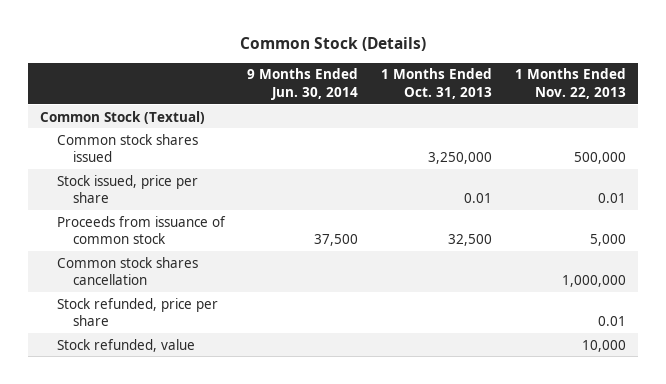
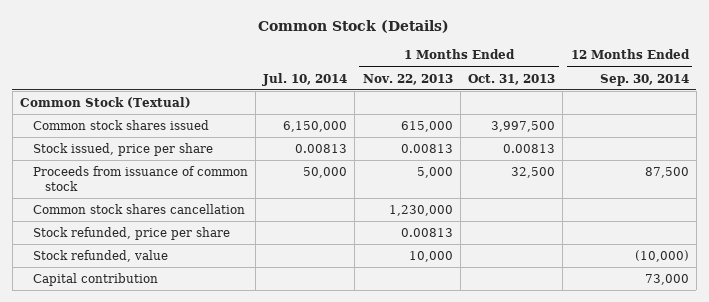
- | 9 Months Ended Jun. 30, 2014 | 1 Months Ended Oct. 31, 2013 | 1 Months Ended Nov. 22, 2013
+ | Jul. 10, 2014 | 1 Months Ended Nov. 22, 2013 | 1 Months Ended Oct. 31, 2013 | 12 Months Ended Sep. 30, 2014
- Common stock shares issued | | 3,250,000 | 500,000
- Stock issued, price per share | | 0.01 | 0.01
+ Common stock shares issued | 6,150,000 | 615,000 | 3,997,500 |
+ Stock issued, price per share | 0.00813 | 0.00813 | 0.00813 |
- Common stock shares cancellation | | | 1,000,000
- Stock refunded, price per share | | | 0.01
+ Common stock shares cancellation | | 1,230,000 | |
+ Stock refunded, price per share | | 0.00813 | |
+ Capital contribution | | | | 73,000

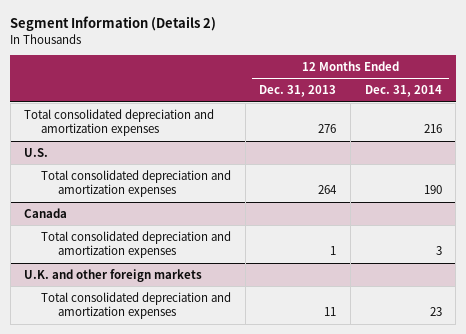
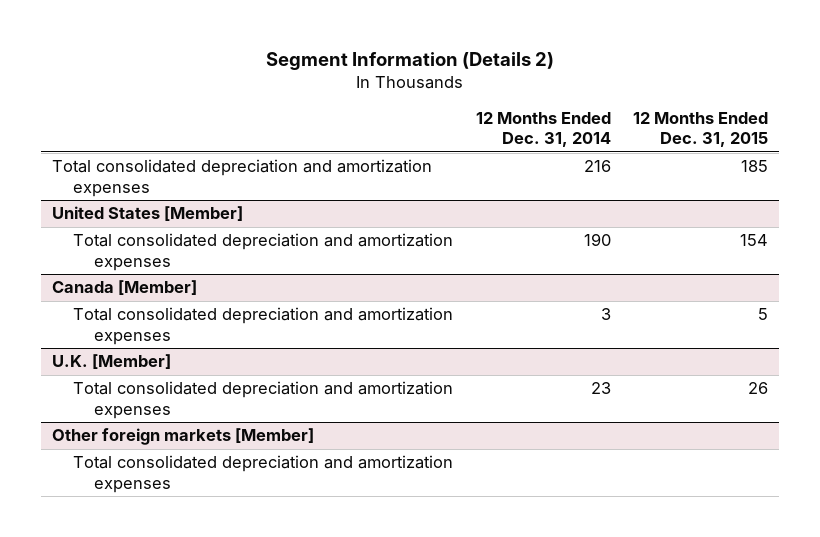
- | 12 Months Ended Dec. 31, 2013 | 12 Months Ended Dec. 31, 2014
+ | 12 Months Ended Dec. 31, 2014 | 12 Months Ended Dec. 31, 2015
- U.S.
+ United States [Member]
- Canada
+ Canada [Member]
- U.K. and other foreign markets
+ U.K. [Member]
+ Other foreign markets [Member]
+ Total consolidated depreciation and amortization expenses

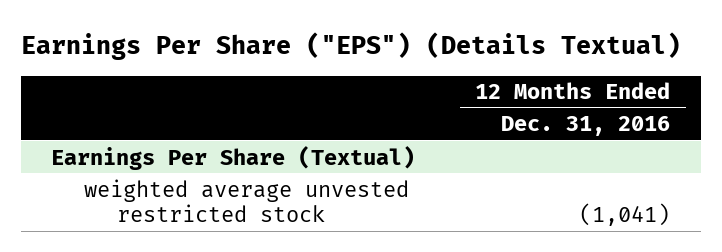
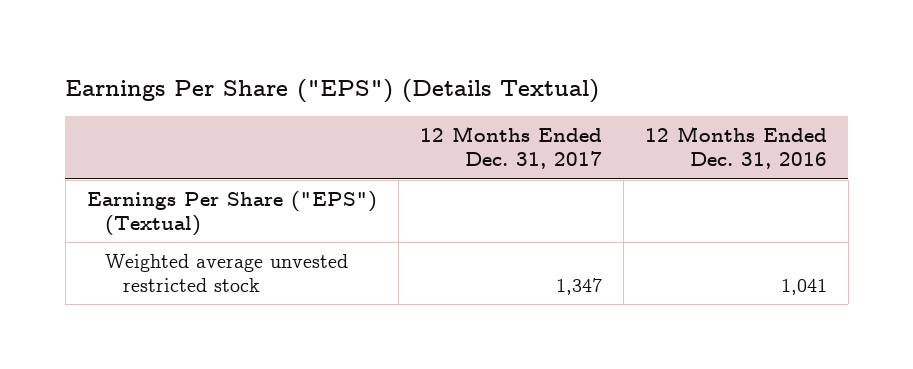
- | 12 Months Ended Dec. 31, 2016
+ | 12 Months Ended Dec. 31, 2017 | 12 Months Ended Dec. 31, 2016
- Earnings Per Share (Textual)
- weighted average unvested restricted stock | (1,041)
+ Earnings Per Share ("EPS") (Textual)
+ Weighted average unvested restricted stock | 1,347 | 1,041

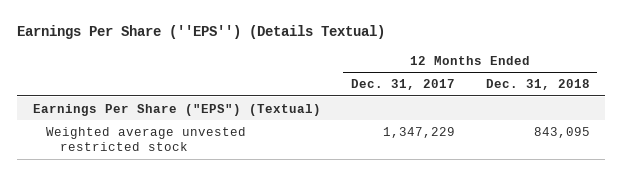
- Earnings Per Share ("EPS") (Details Textual)
+ Earnings Per Share (''EPS'') (Details Textual)
- | 12 Months Ended Dec. 31, 2017 | 12 Months Ended Dec. 31, 2016
+ | 12 Months Ended Dec. 31, 2017 | 12 Months Ended Dec. 31, 2018
- Weighted average unvested restricted stock | 1,347 | 1,041
+ Weighted average unvested restricted stock | 1,347,229 | 843,095

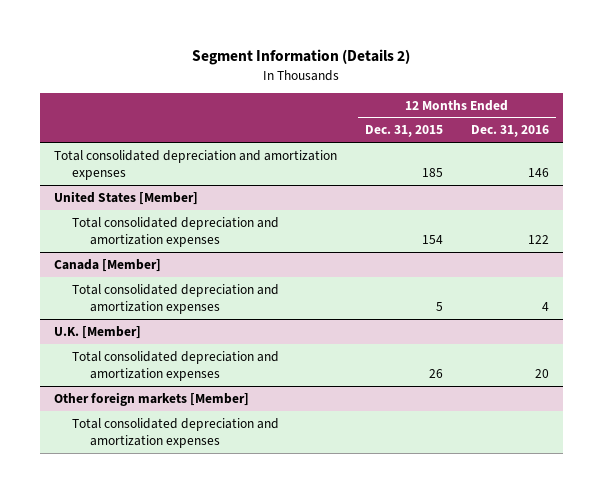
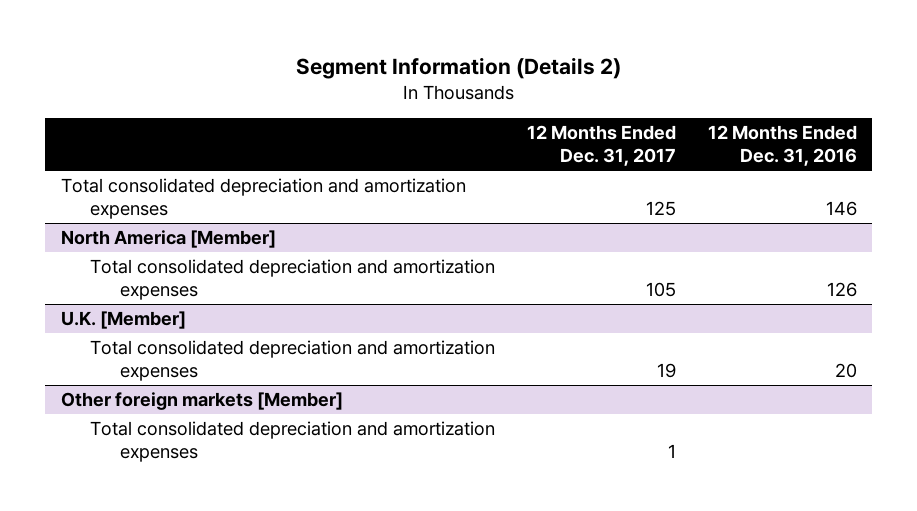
- | 12 Months Ended Dec. 31, 2015 | 12 Months Ended Dec. 31, 2016
+ | 12 Months Ended Dec. 31, 2017 | 12 Months Ended Dec. 31, 2016
- United States [Member]
- Total consolidated depreciation and amortization expenses | 154 | 122
- Canada [Member]
- Total consolidated depreciation and amortization expenses | 5 | 4
+ North America [Member]
+ Total consolidated depreciation and amortization expenses | 105 | 126

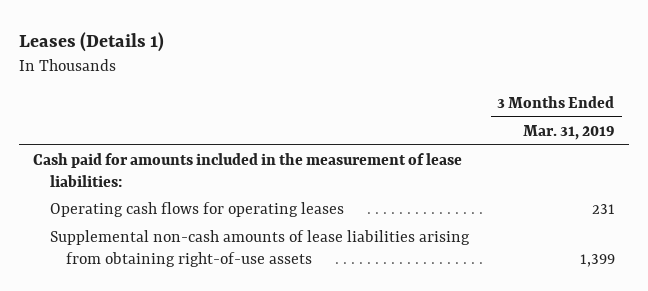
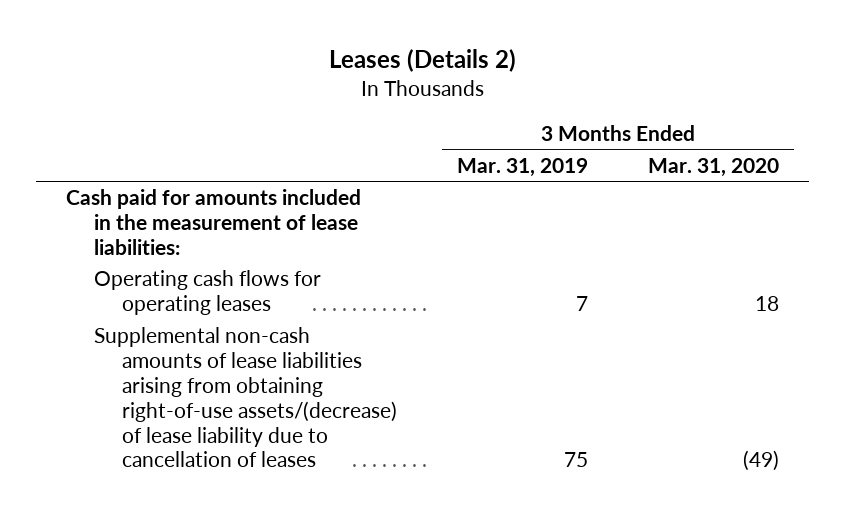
- Leases (Details 1)
+ Leases (Details 2)
- | 3 Months Ended Mar. 31, 2019
+ | 3 Months Ended Mar. 31, 2019 | 3 Months Ended Mar. 31, 2020
- Operating cash flows for operating leases | 231
- Supplemental non-cash amounts of lease liabilities arising from obtaining right-of-use assets | 1,399
+ Operating cash flows for operating leases | 7 | 18
+ Supplemental non-cash amounts of lease liabilities arising from obtaining right-of-use assets/(decrease) of lease liability due to cancellation of leases | 75 | (49)

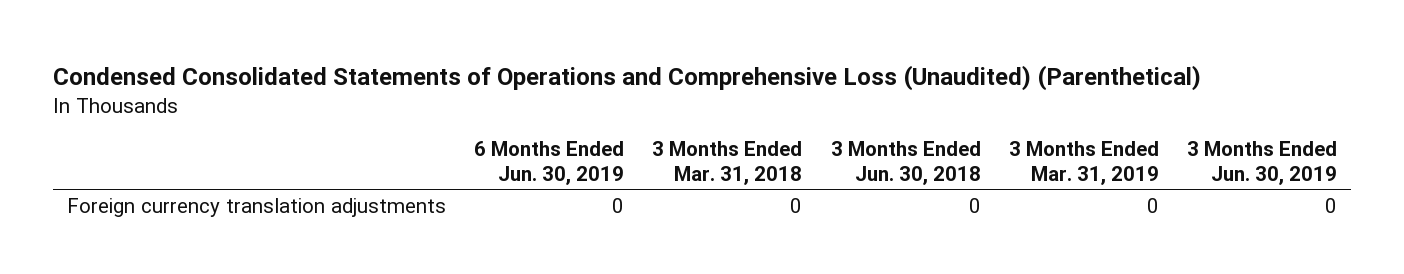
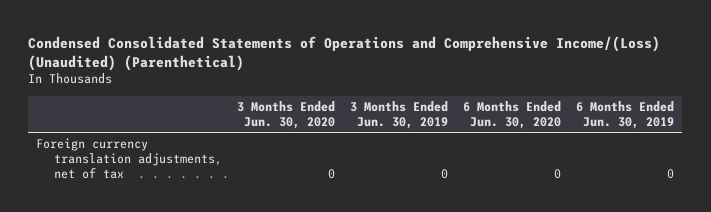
- Condensed Consolidated Statements of Operations and Comprehensive Loss (Unaudited) (Parenthetical)
+ Condensed Consolidated Statements of Operations and Comprehensive Income/(Loss) (Unaudited) (Parenthetical)
- | 6 Months Ended Jun. 30, 2019 | 3 Months Ended Mar. 31, 2018 | 3 Months Ended Jun. 30, 2018 | 3 Months Ended Mar. 31, 2019 | 3 Months Ended Jun. 30, 2019
+ | 3 Months Ended Jun. 30, 2020 | 3 Months Ended Jun. 30, 2019 | 6 Months Ended Jun. 30, 2020 | 6 Months Ended Jun. 30, 2019
- Foreign currency translation adjustments | 0 | 0 | 0 | 0 | 0
+ Foreign currency translation adjustments, net of tax | 0 | 0 | 0 | 0

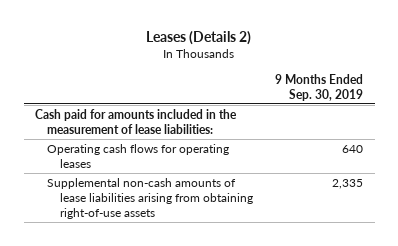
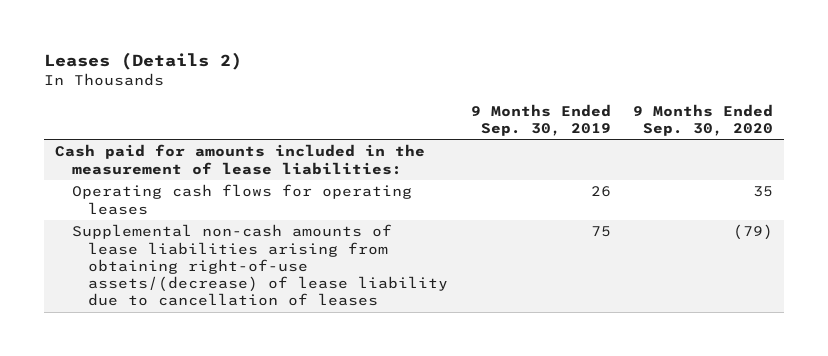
- | 9 Months Ended Sep. 30, 2019
+ | 9 Months Ended Sep. 30, 2019 | 9 Months Ended Sep. 30, 2020
- Operating cash flows for operating leases | 640
- Supplemental non-cash amounts of lease liabilities arising from obtaining right-of-use assets | 2,335
+ Operating cash flows for operating leases | 26 | 35
+ Supplemental non-cash amounts of lease liabilities arising from obtaining right-of-use assets/(decrease) of lease liability due to cancellation of leases | 75 | (79)

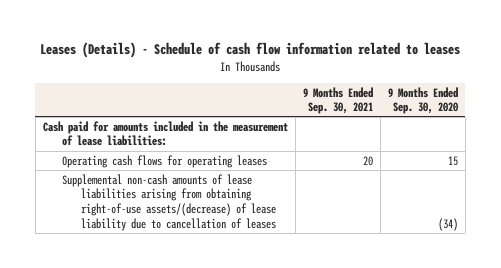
- Leases (Details 2)
+ Leases (Details) - Schedule of cash flow information related to leases
- | 9 Months Ended Sep. 30, 2019 | 9 Months Ended Sep. 30, 2020
+ | 9 Months Ended Sep. 30, 2021 | 9 Months Ended Sep. 30, 2020
- Operating cash flows for operating leases | 26 | 35
- Supplemental non-cash amounts of lease liabilities arising from obtaining right-of-use assets/(decrease) of lease liability due to cancellation of leases | 75 | (79)
+ Operating cash flows for operating leases | 20 | 15
+ Supplemental non-cash amounts of lease liabilities arising from obtaining right-of-use assets/(decrease) of lease liability due to cancellation of leases | | (34)

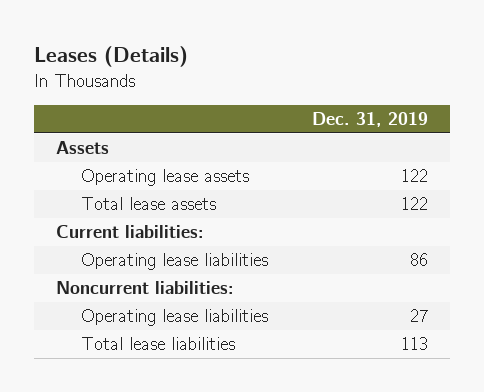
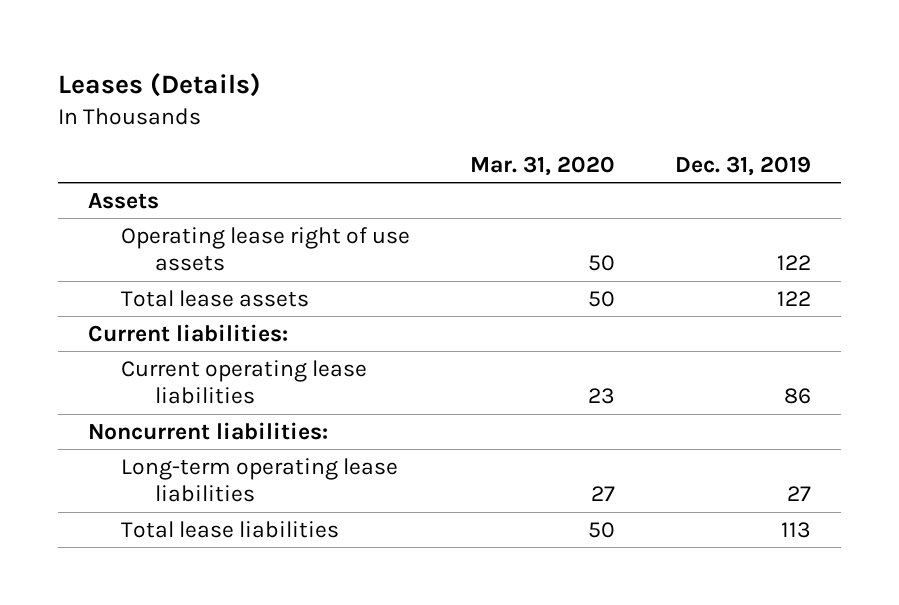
- | Dec. 31, 2019
+ | Mar. 31, 2020 | Dec. 31, 2019
- Operating lease assets | 122
+ Operating lease right of use assets | 50 | 122
- Operating lease liabilities | 86
+ Current operating lease liabilities | 23 | 86
- Operating lease liabilities | 27
+ Long-term operating lease liabilities | 27 | 27

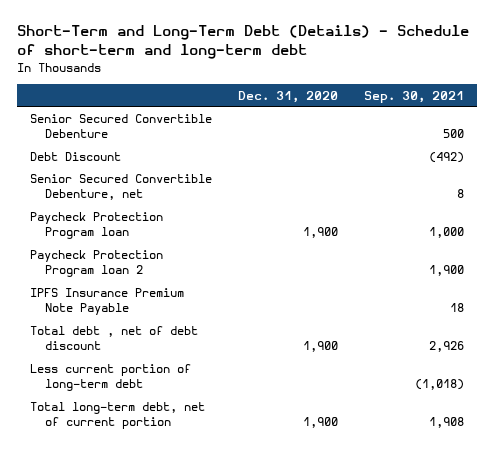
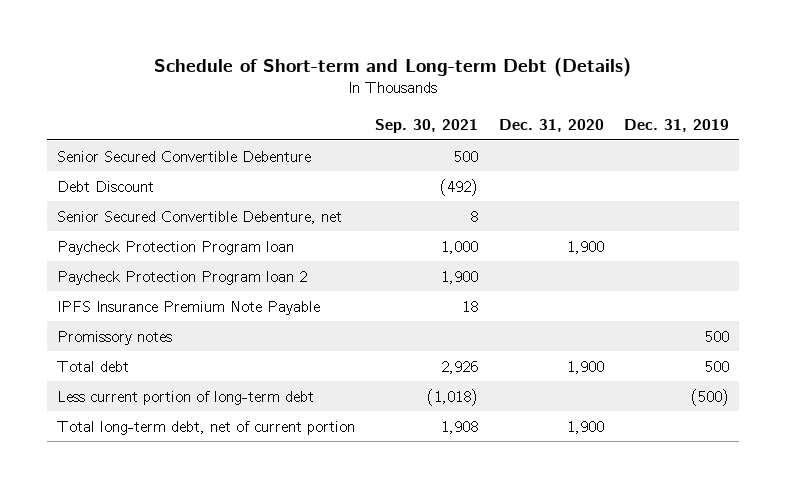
- Short-Term and Long-Term Debt (Details) - Schedule of short-term and long-term debt
+ Schedule of Short-term and Long-term Debt (Details)
- | Dec. 31, 2020 | Sep. 30, 2021
+ | Sep. 30, 2021 | Dec. 31, 2020 | Dec. 31, 2019
- Total debt , net of debt discount | 1,900 | 2,926
+ Promissory notes | | | 500
+ Total debt | 2,926 | 1,900 | 500

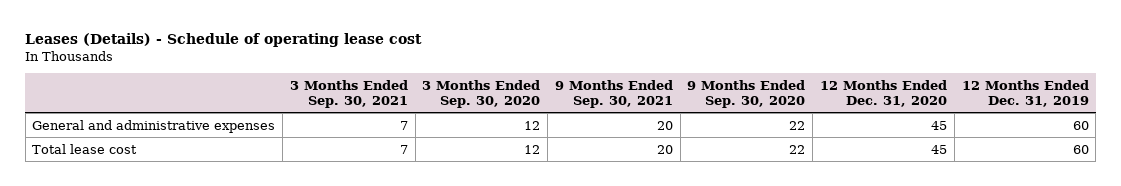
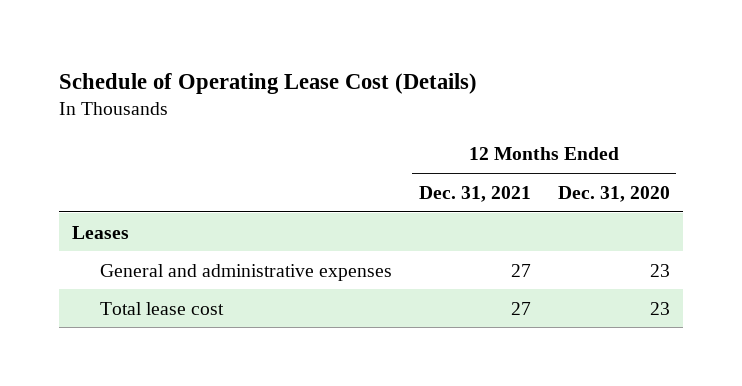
- Leases (Details) - Schedule of operating lease cost
+ Schedule of Operating Lease Cost (Details)
- | 3 Months Ended Sep. 30, 2021 | 3 Months Ended Sep. 30, 2020 | 9 Months Ended Sep. 30, 2021 | 9 Months Ended Sep. 30, 2020 | 12 Months Ended Dec. 31, 2020 | 12 Months Ended Dec. 31, 2019
+ | 12 Months Ended Dec. 31, 2021 | 12 Months Ended Dec. 31, 2020
- General and administrative expenses | 7 | 12 | 20 | 22 | 45 | 60
- Total lease cost | 7 | 12 | 20 | 22 | 45 | 60
+ Leases
+ General and administrative expenses | 27 | 23
+ Total lease cost | 27 | 23

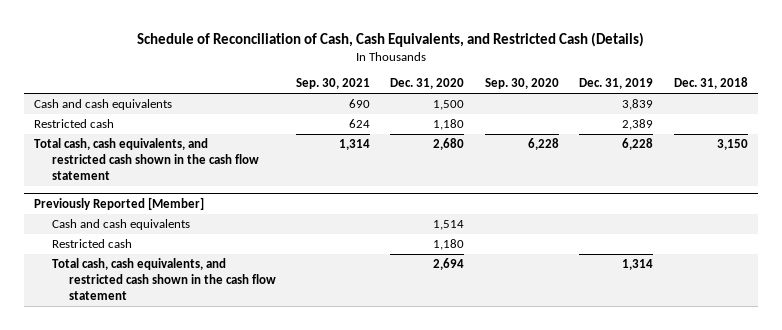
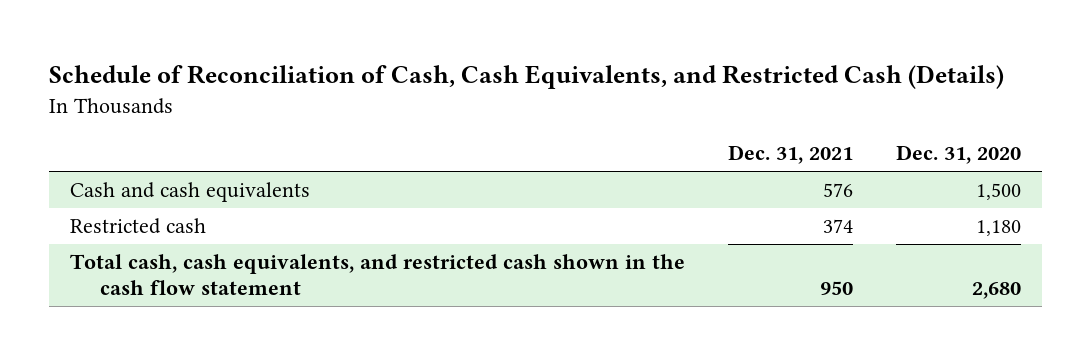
- | Sep. 30, 2021 | Dec. 31, 2020 | Sep. 30, 2020 | Dec. 31, 2019 | Dec. 31, 2018
+ | Dec. 31, 2021 | Dec. 31, 2020
- Previously Reported [Member]
- Cash and cash equivalents | | 1,514 | | |
- Restricted cash | | 1,180 | | |
- Total cash, cash equivalents, and restricted cash shown in the cash flow statement | | 2,694 | | 1,314 |

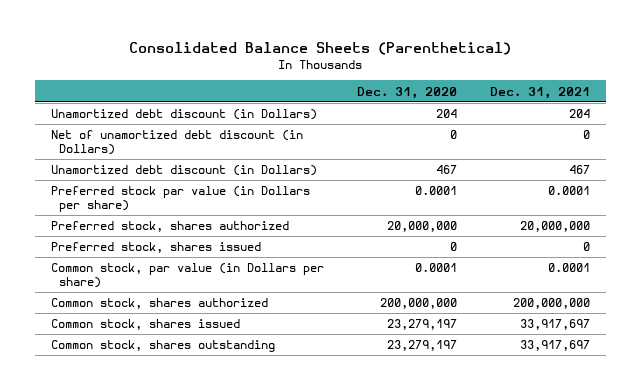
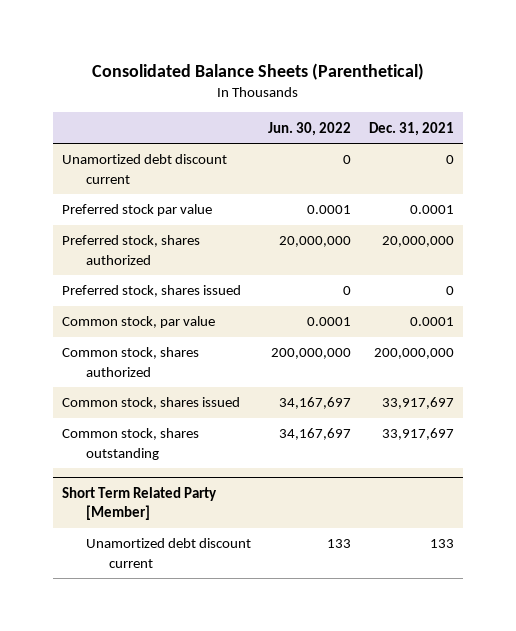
- | Dec. 31, 2020 | Dec. 31, 2021
+ | Jun. 30, 2022 | Dec. 31, 2021
- Unamortized debt discount (in Dollars) | 204 | 204
- Net of unamortized debt discount (in Dollars) | 0 | 0
- Unamortized debt discount (in Dollars) | 467 | 467
- Preferred stock par value (in Dollars per share) | 0.0001 | 0.0001
+ Unamortized debt discount current | 0 | 0
+ Preferred stock par value | 0.0001 | 0.0001
- Common stock, par value (in Dollars per share) | 0.0001 | 0.0001
+ Common stock, par value | 0.0001 | 0.0001
+ Short Term Related Party [Member]
+ Unamortized debt discount current | 133 | 133

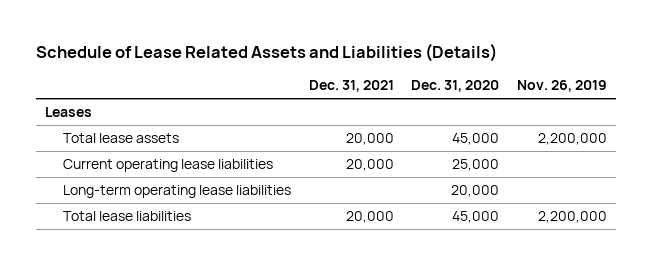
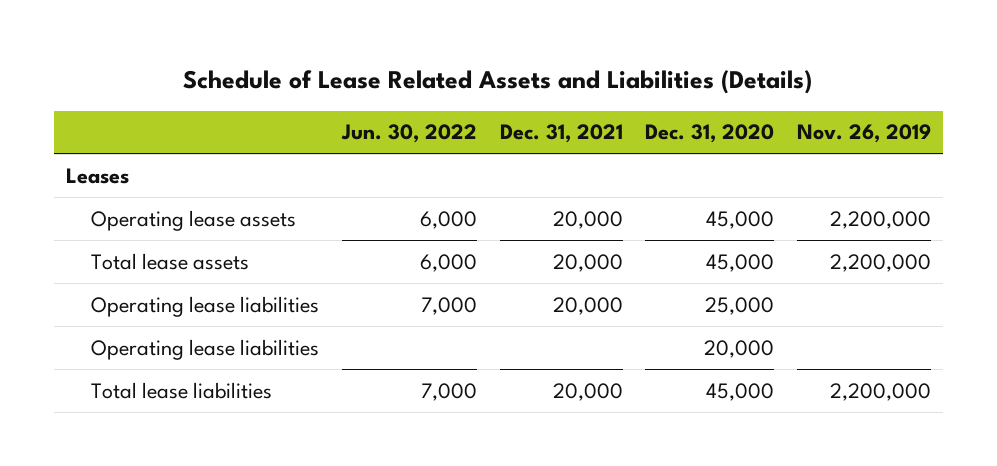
- | Dec. 31, 2021 | Dec. 31, 2020 | Nov. 26, 2019
+ | Jun. 30, 2022 | Dec. 31, 2021 | Dec. 31, 2020 | Nov. 26, 2019
+ Operating lease assets | 6,000 | 20,000 | 45,000 | 2,200,000
- Current operating lease liabilities | 20,000 | 25,000 |
- Long-term operating lease liabilities | | 20,000 |
+ Operating lease liabilities | 7,000 | 20,000 | 25,000 |
+ Operating lease liabilities | | | 20,000 |

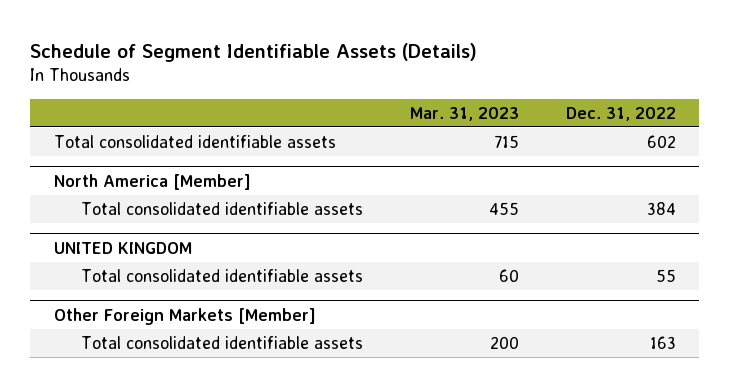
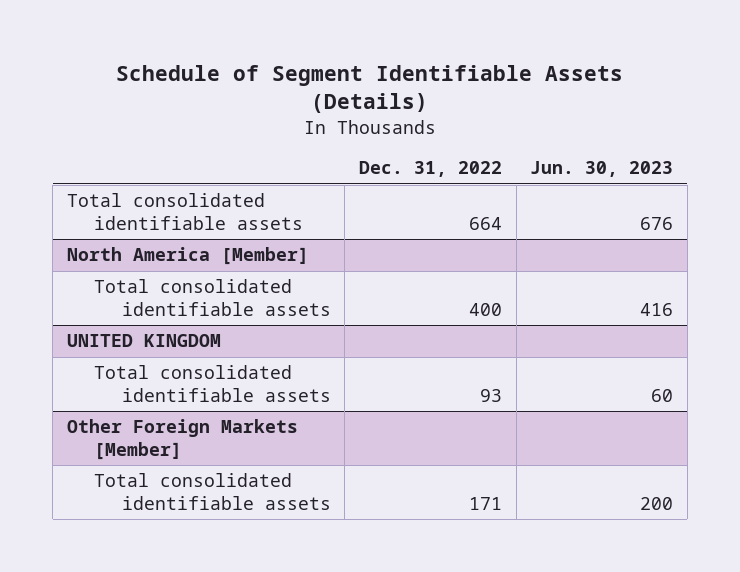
- | Mar. 31, 2023 | Dec. 31, 2022
+ | Dec. 31, 2022 | Jun. 30, 2023
- Total consolidated identifiable assets | 715 | 602
+ Total consolidated identifiable assets | 664 | 676
@ North America [Member]
- Total consolidated identifiable assets | 455 | 384
+ Total consolidated identifiable assets | 400 | 416
@ UNITED KINGDOM
- Total consolidated identifiable assets | 60 | 55
+ Total consolidated identifiable assets | 93 | 60
@ Other Foreign Markets [Member]
- Total consolidated identifiable assets | 200 | 163
+ Total consolidated identifiable assets | 171 | 200

